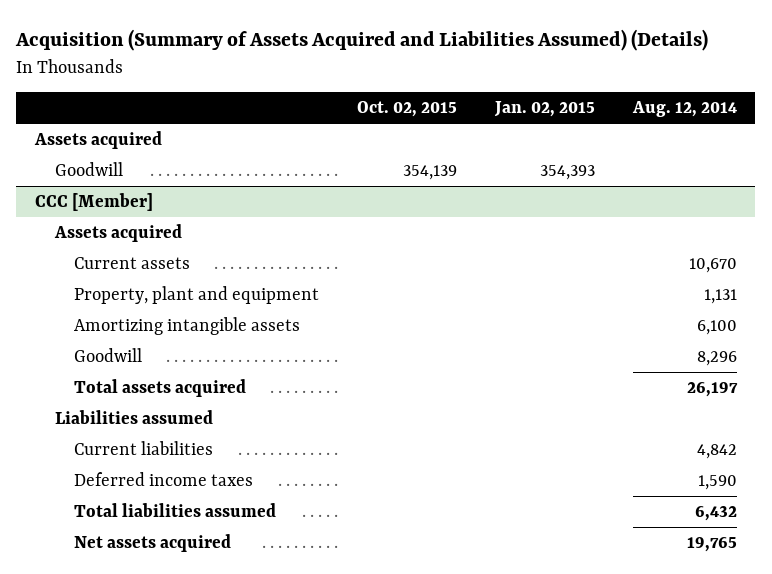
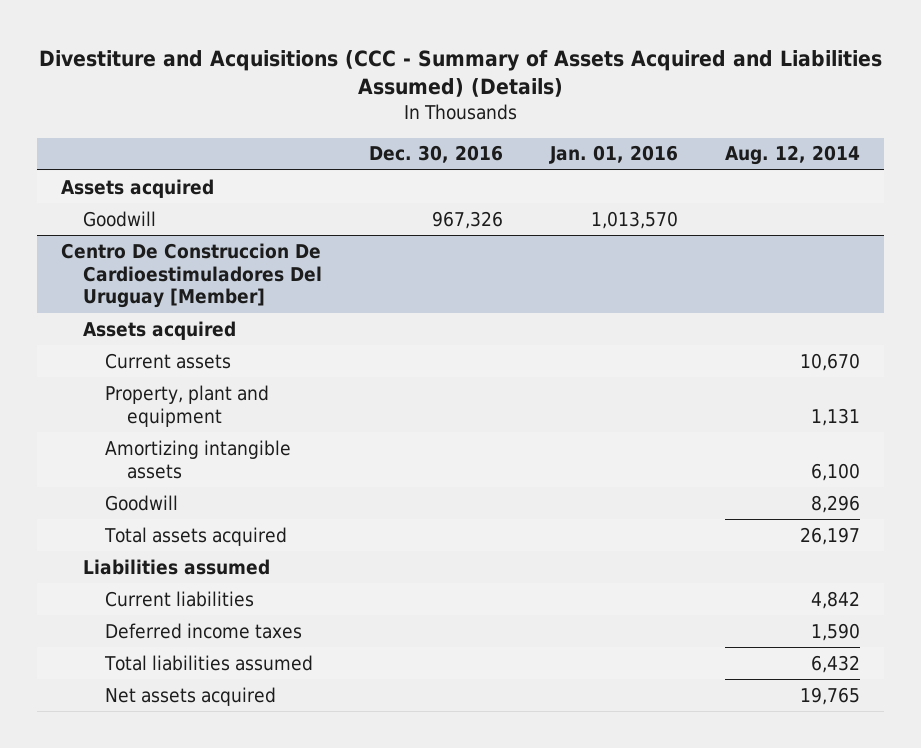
- Acquisition (Summary of Assets Acquired and Liabilities Assumed) (Details)
+ Divestiture and Acquisitions (CCC - Summary of Assets Acquired and Liabilities Assumed) (Details)
- | Oct. 02, 2015 | Jan. 02, 2015 | Aug. 12, 2014
+ | Dec. 30, 2016 | Jan. 01, 2016 | Aug. 12, 2014
- CCC [Member]
+ Centro De Construccion De Cardioestimuladores Del Uruguay [Member]

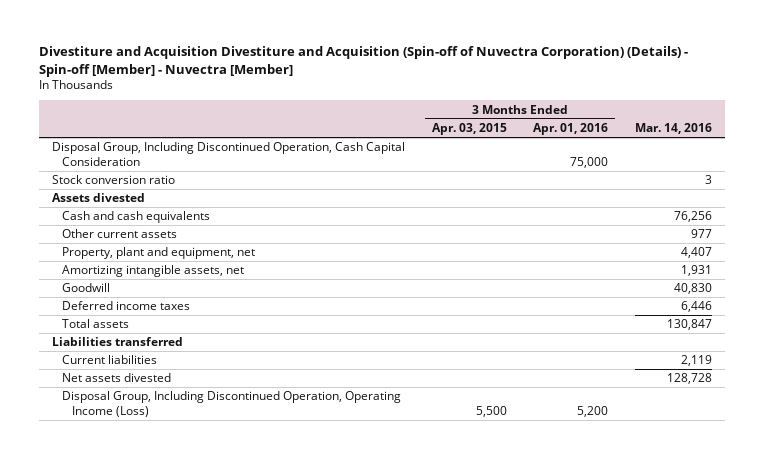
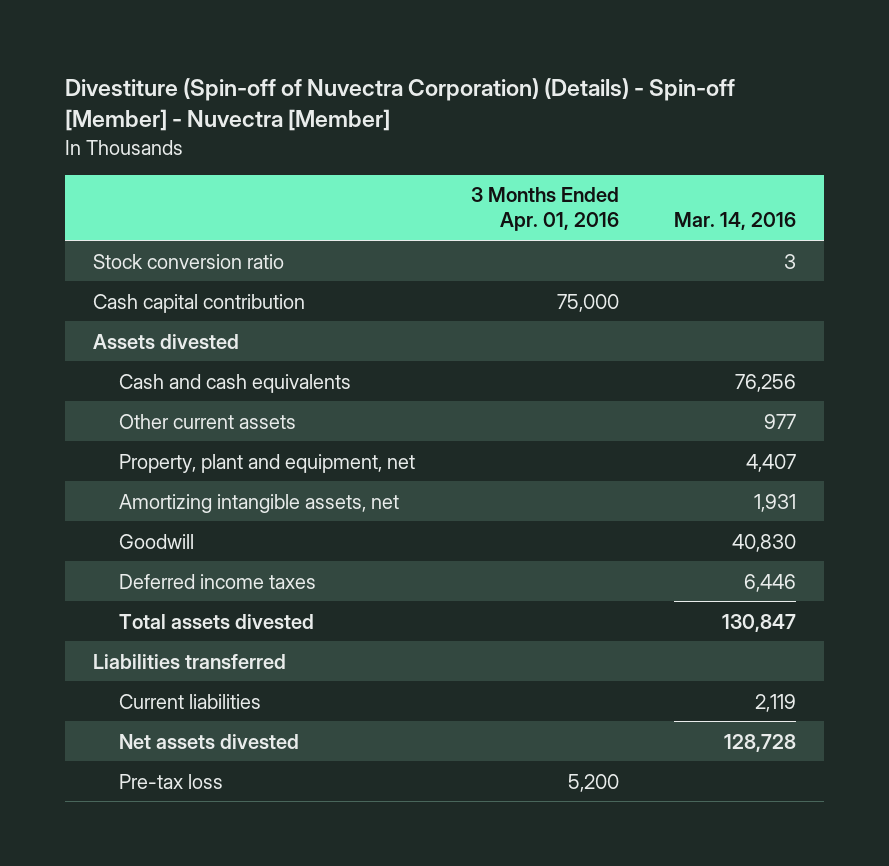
- Divestiture and Acquisition Divestiture and Acquisition (Spin-off of Nuvectra Corporation) (Details) - Spin-off [Member] - Nuvectra [Member]
+ Divestiture (Spin-off of Nuvectra Corporation) (Details) - Spin-off [Member] - Nuvectra [Member]
- | 3 Months Ended Apr. 03, 2015 | 3 Months Ended Apr. 01, 2016 | Mar. 14, 2016
+ | 3 Months Ended Apr. 01, 2016 | Mar. 14, 2016
- Disposal Group, Including Discontinued Operation, Cash Capital Consideration | | 75,000 |
+ Cash capital contribution | 75,000 |
- Total assets | | | 130,847
+ Total assets divested | | 130,847
- Disposal Group, Including Discontinued Operation, Operating Income (Loss) | 5,500 | 5,200 |
+ Pre-tax loss | 5,200 |

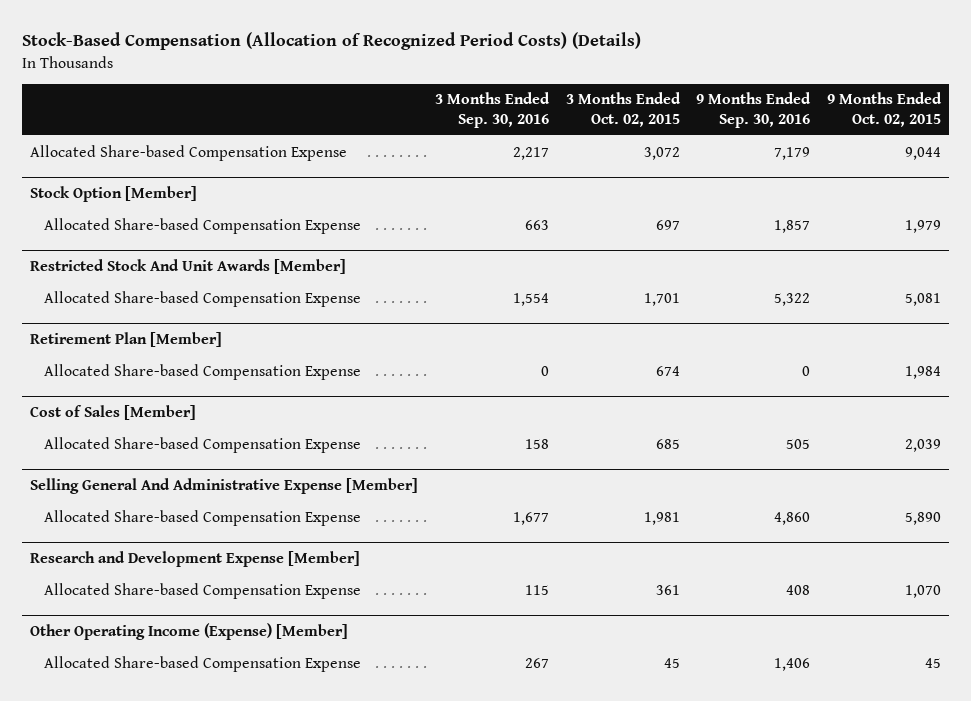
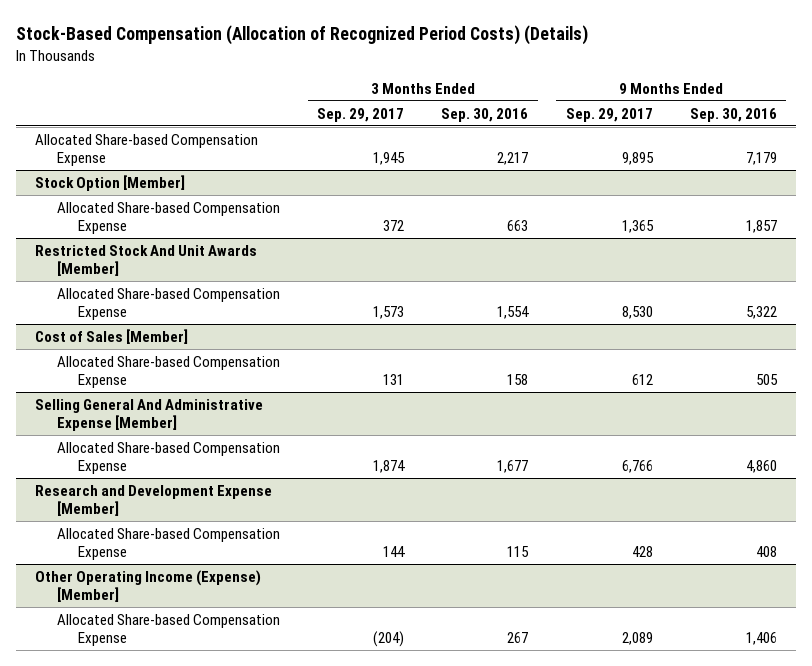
- | 3 Months Ended Sep. 30, 2016 | 3 Months Ended Oct. 02, 2015 | 9 Months Ended Sep. 30, 2016 | 9 Months Ended Oct. 02, 2015
+ | 3 Months Ended Sep. 29, 2017 | 3 Months Ended Sep. 30, 2016 | 9 Months Ended Sep. 29, 2017 | 9 Months Ended Sep. 30, 2016
- Retirement Plan [Member]
- Allocated Share-based Compensation Expense | 0 | 674 | 0 | 1,984

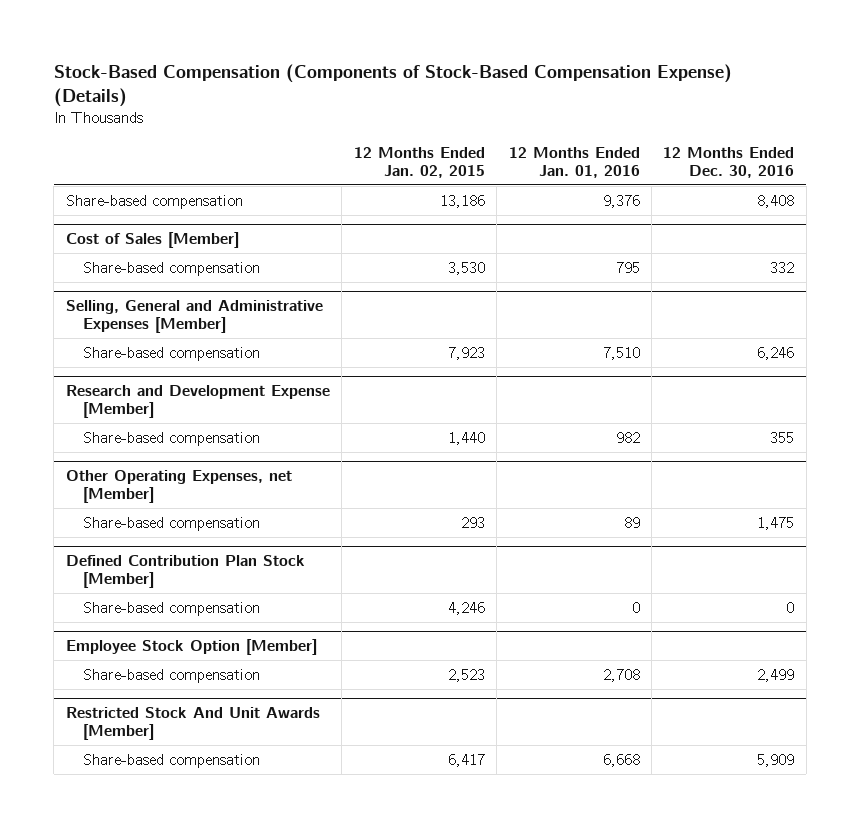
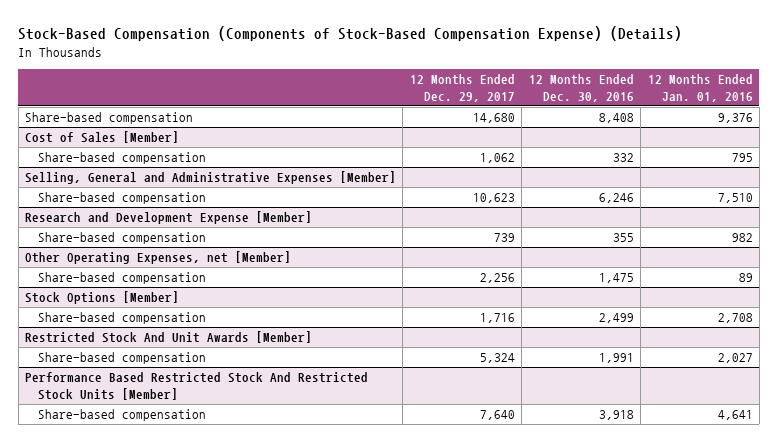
- | 12 Months Ended Jan. 02, 2015 | 12 Months Ended Jan. 01, 2016 | 12 Months Ended Dec. 30, 2016
+ | 12 Months Ended Dec. 29, 2017 | 12 Months Ended Dec. 30, 2016 | 12 Months Ended Jan. 01, 2016
- Defined Contribution Plan Stock [Member]
- Share-based compensation | 4,246 | 0 | 0
- Employee Stock Option [Member]
+ Stock Options [Member]
@ Restricted Stock And Unit Awards [Member]
- Share-based compensation | 6,417 | 6,668 | 5,909
+ Share-based compensation | 5,324 | 1,991 | 2,027
+ Performance Based Restricted Stock And Restricted Stock Units [Member]
+ Share-based compensation | 7,640 | 3,918 | 4,641

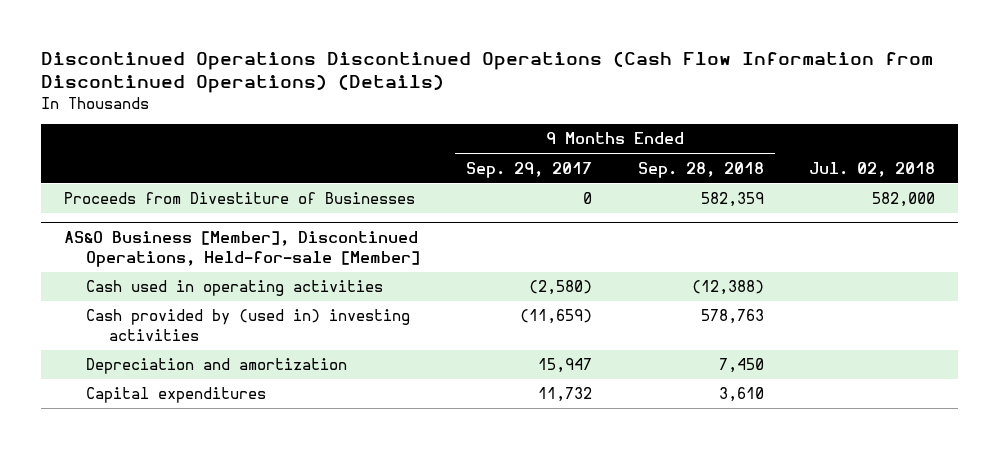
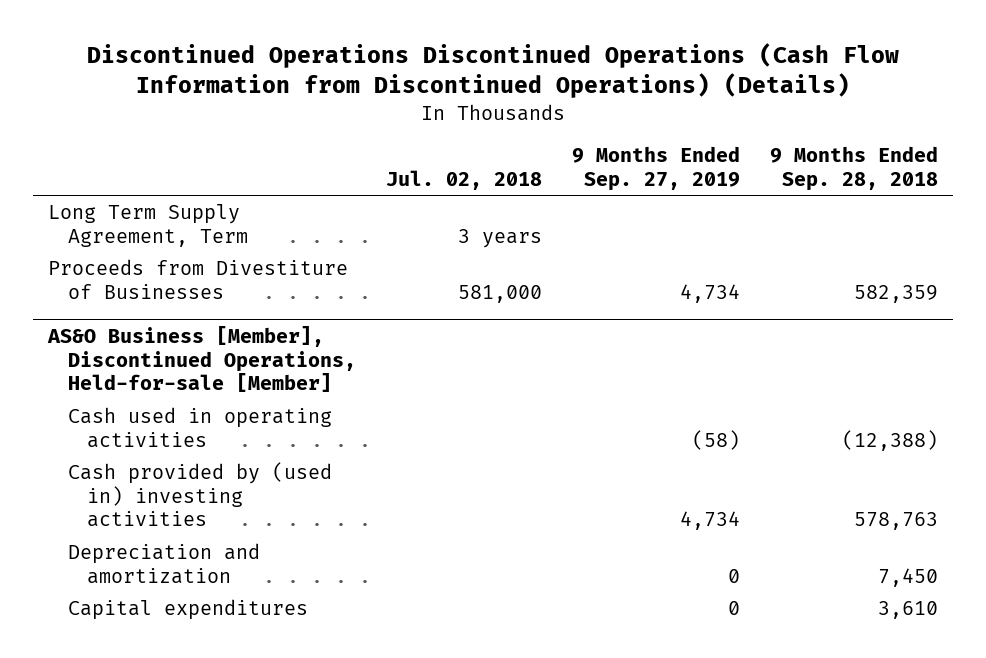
- | 9 Months Ended Sep. 29, 2017 | 9 Months Ended Sep. 28, 2018 | Jul. 02, 2018
+ | Jul. 02, 2018 | 9 Months Ended Sep. 27, 2019 | 9 Months Ended Sep. 28, 2018
- Proceeds from Divestiture of Businesses | 0 | 582,359 | 582,000
+ Long Term Supply Agreement, Term | 3 years | |
+ Proceeds from Divestiture of Businesses | 581,000 | 4,734 | 582,359

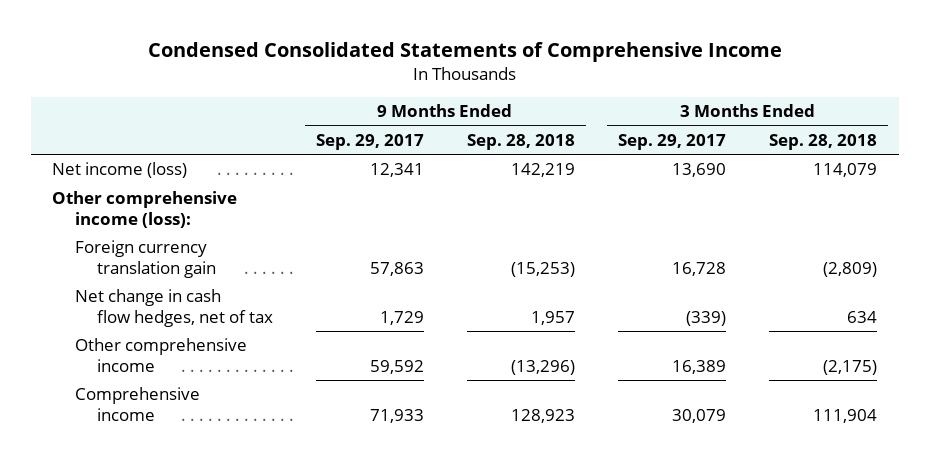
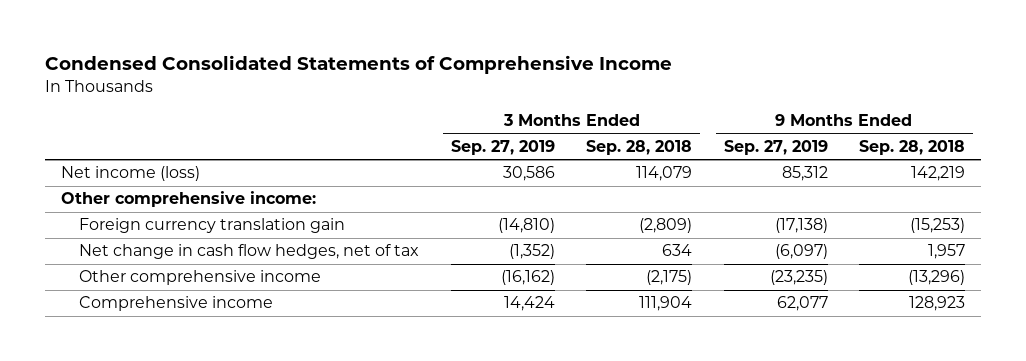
- | 9 Months Ended Sep. 29, 2017 | 9 Months Ended Sep. 28, 2018 | 3 Months Ended Sep. 29, 2017 | 3 Months Ended Sep. 28, 2018
+ | 3 Months Ended Sep. 27, 2019 | 3 Months Ended Sep. 28, 2018 | 9 Months Ended Sep. 27, 2019 | 9 Months Ended Sep. 28, 2018
- Other comprehensive income (loss):
+ Other comprehensive income:

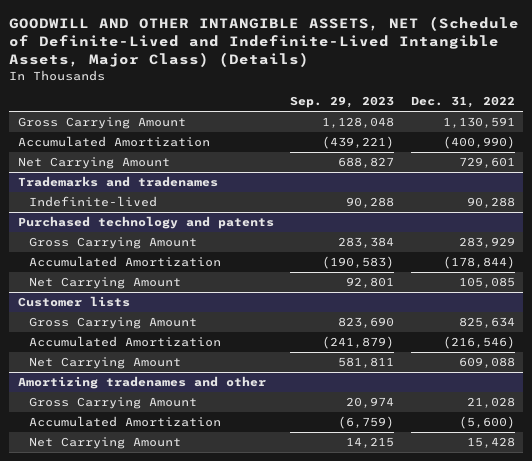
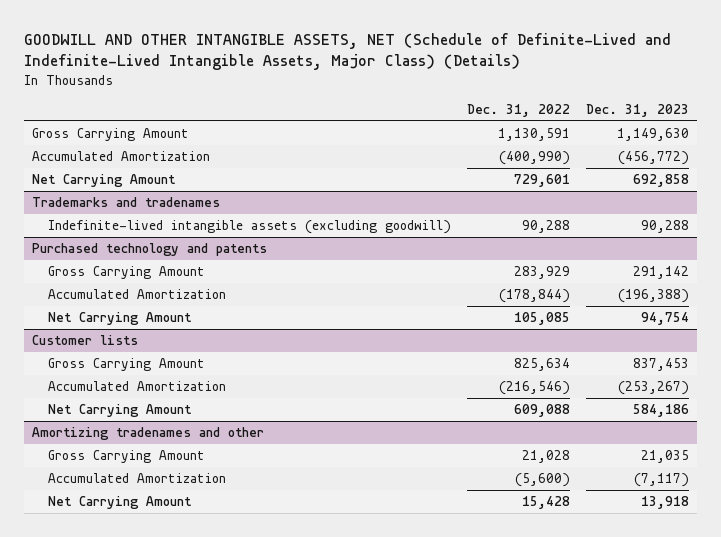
- | Sep. 29, 2023 | Dec. 31, 2022
+ | Dec. 31, 2022 | Dec. 31, 2023
@ Trademarks and tradenames
- Indefinite-lived | 90,288 | 90,288
+ Indefinite-lived intangible assets (excluding goodwill) | 90,288 | 90,288

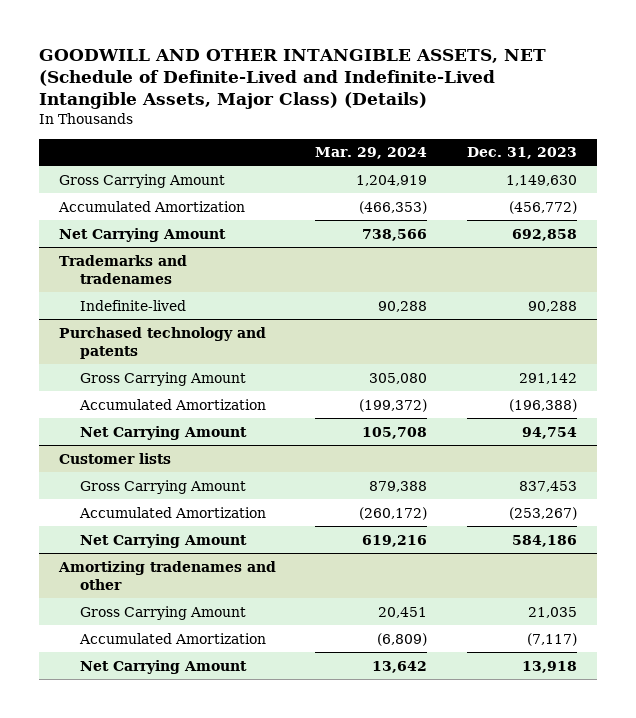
- | Dec. 31, 2022 | Dec. 31, 2023
+ | Mar. 29, 2024 | Dec. 31, 2023
@ Trademarks and tradenames
- Indefinite-lived intangible assets (excluding goodwill) | 90,288 | 90,288
+ Indefinite-lived | 90,288 | 90,288

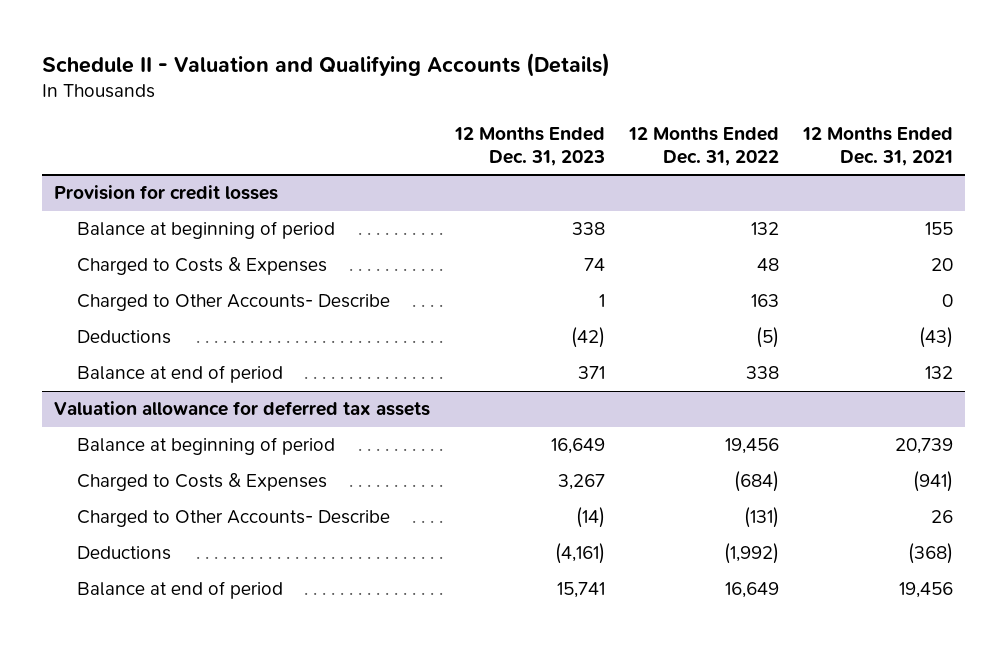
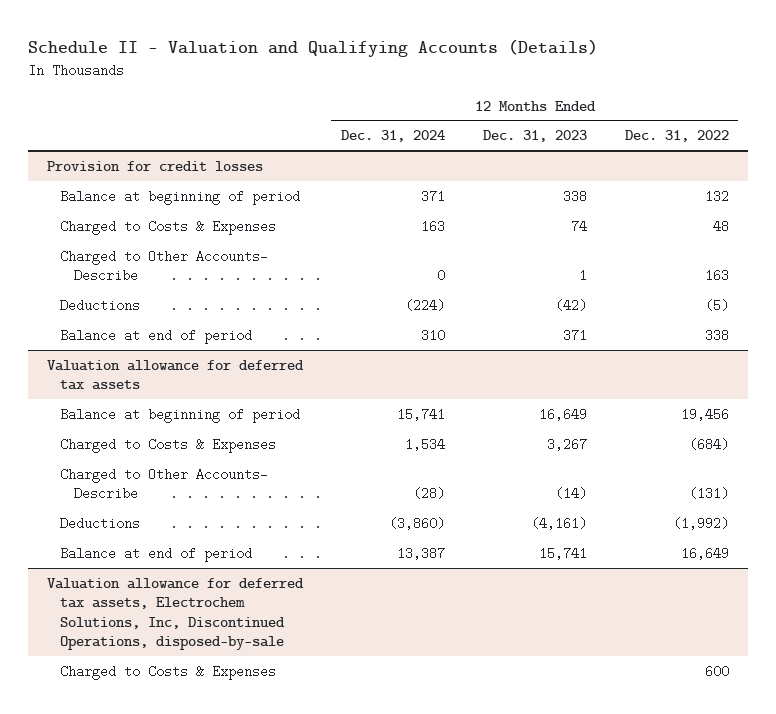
- | 12 Months Ended Dec. 31, 2023 | 12 Months Ended Dec. 31, 2022 | 12 Months Ended Dec. 31, 2021
+ | 12 Months Ended Dec. 31, 2024 | 12 Months Ended Dec. 31, 2023 | 12 Months Ended Dec. 31, 2022
+ Valuation allowance for deferred tax assets, Electrochem Solutions, Inc, Discontinued Operations, disposed-by-sale
+ Charged to Costs & Expenses | | | 600

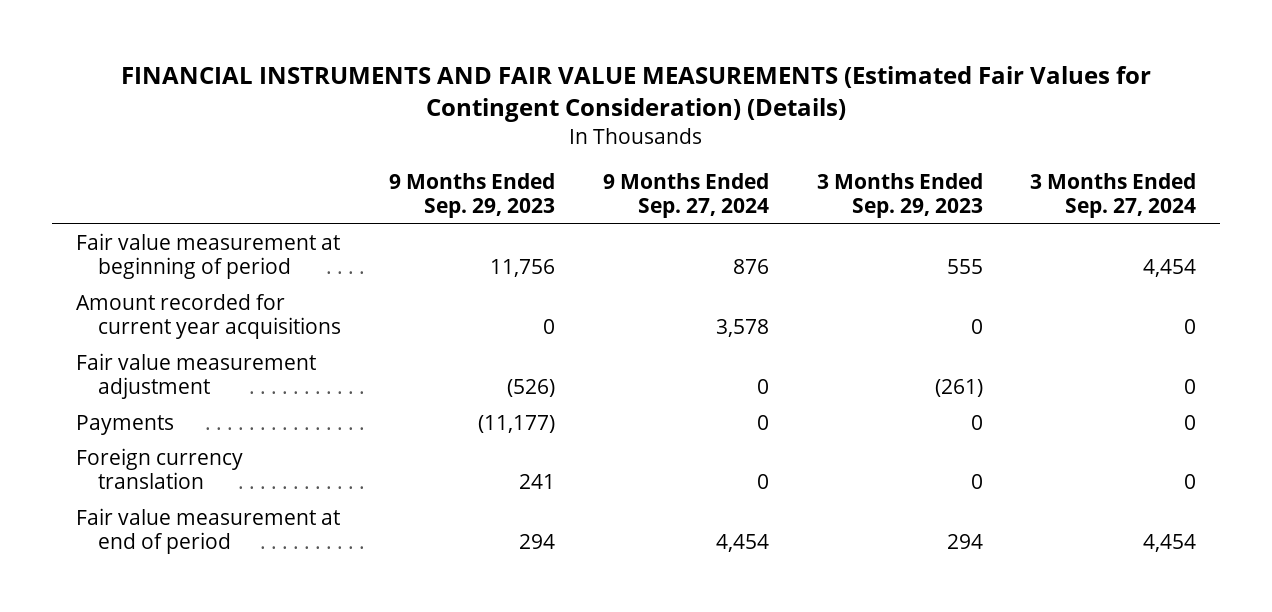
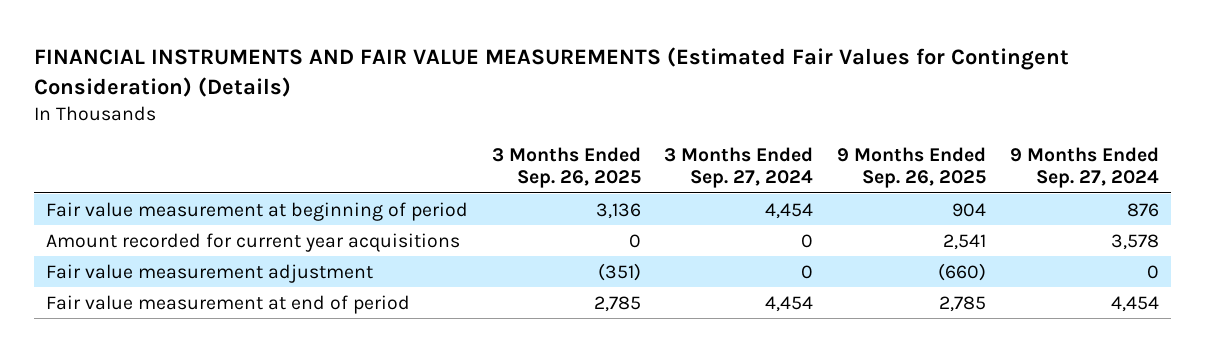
- | 9 Months Ended Sep. 29, 2023 | 9 Months Ended Sep. 27, 2024 | 3 Months Ended Sep. 29, 2023 | 3 Months Ended Sep. 27, 2024
+ | 3 Months Ended Sep. 26, 2025 | 3 Months Ended Sep. 27, 2024 | 9 Months Ended Sep. 26, 2025 | 9 Months Ended Sep. 27, 2024
- Payments | (11,177) | 0 | 0 | 0
- Foreign currency translation | 241 | 0 | 0 | 0

